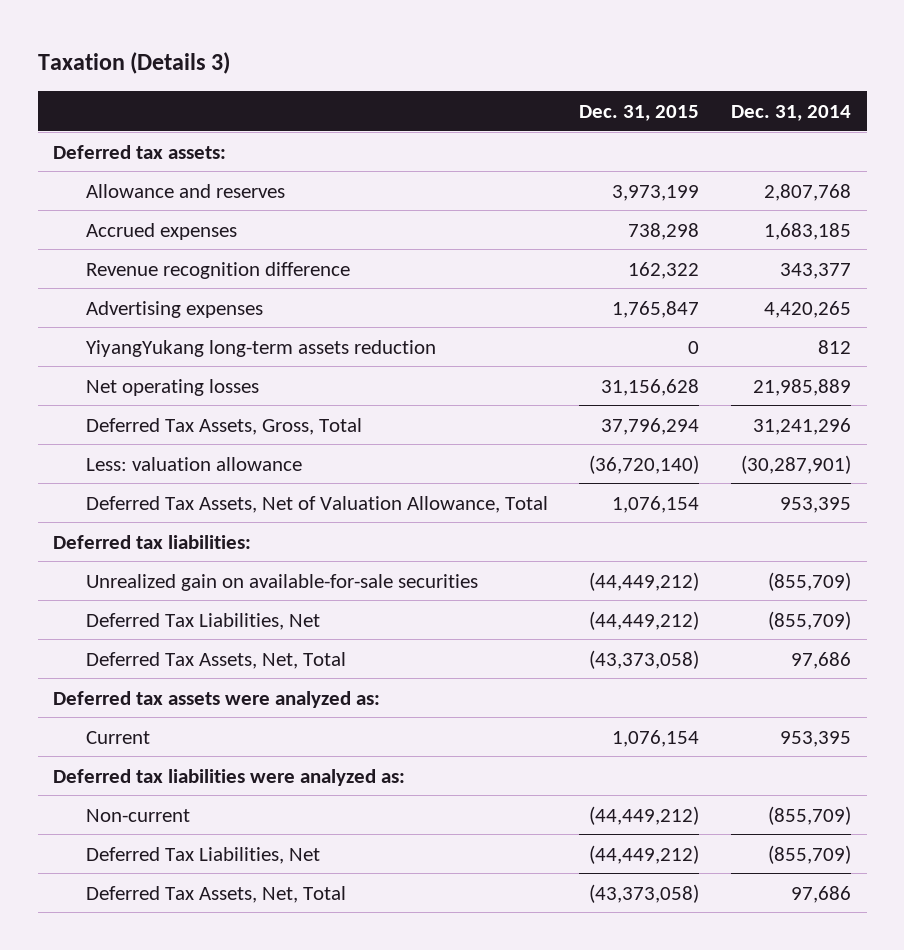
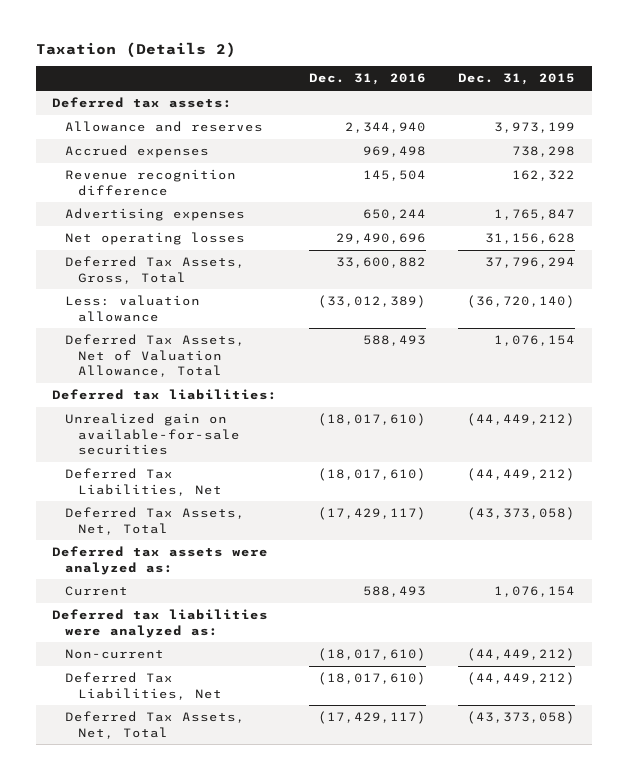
- Taxation (Details 3)
+ Taxation (Details 2)
- | Dec. 31, 2015 | Dec. 31, 2014
+ | Dec. 31, 2016 | Dec. 31, 2015
- YiyangYukang long-term assets reduction | 0 | 812

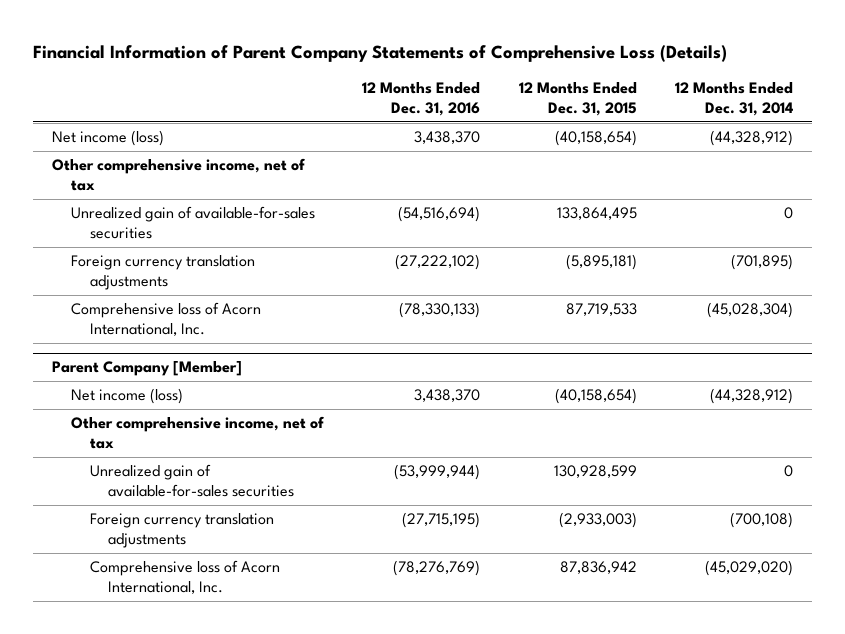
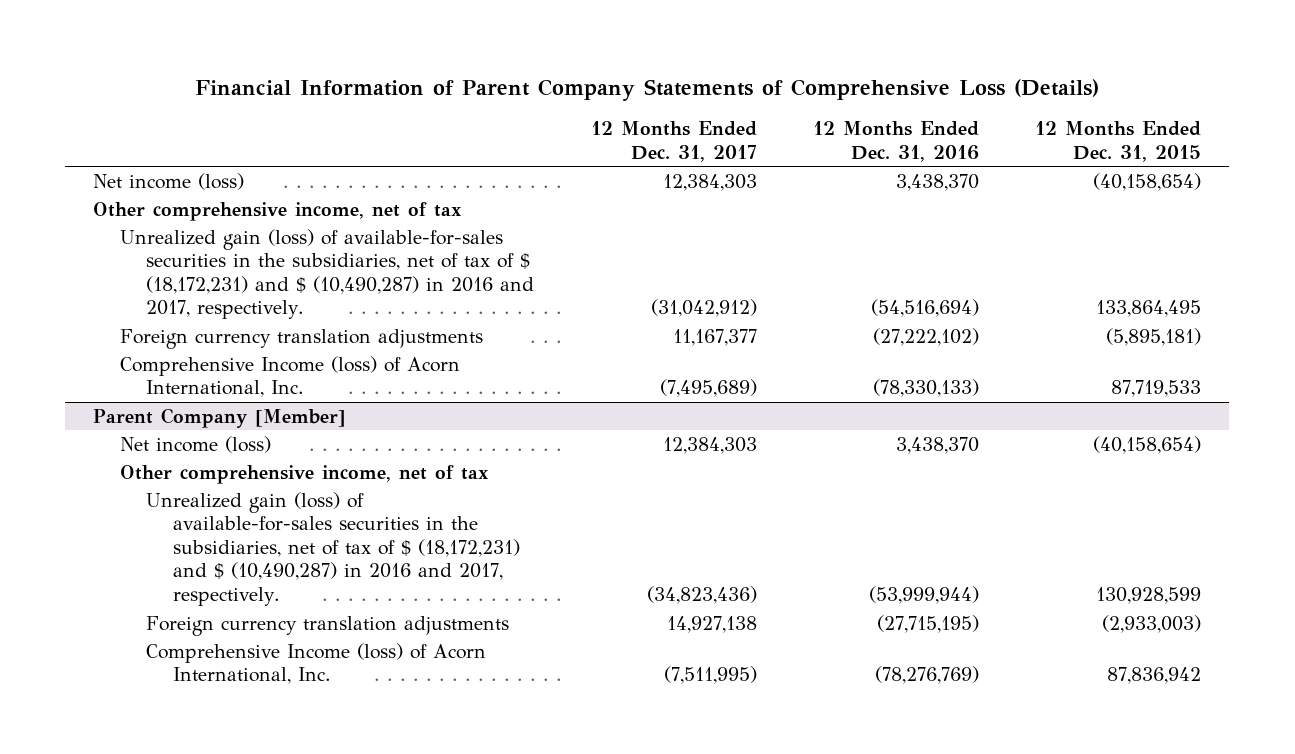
- | 12 Months Ended Dec. 31, 2016 | 12 Months Ended Dec. 31, 2015 | 12 Months Ended Dec. 31, 2014
+ | 12 Months Ended Dec. 31, 2017 | 12 Months Ended Dec. 31, 2016 | 12 Months Ended Dec. 31, 2015
- Unrealized gain of available-for-sales securities | (54,516,694) | 133,864,495 | 0
+ Unrealized gain (loss) of available-for-sales securities in the subsidiaries, net of tax of $ (18,172,231) and $ (10,490,287) in 2016 and 2017, respectively. | (31,042,912) | (54,516,694) | 133,864,495
- Comprehensive loss of Acorn International, Inc. | (78,330,133) | 87,719,533 | (45,028,304)
+ Comprehensive Income (loss) of Acorn International, Inc. | (7,495,689) | (78,330,133) | 87,719,533
@ Parent Company [Member]
- Unrealized gain of available-for-sales securities | (53,999,944) | 130,928,599 | 0
+ Unrealized gain (loss) of available-for-sales securities in the subsidiaries, net of tax of $ (18,172,231) and $ (10,490,287) in 2016 and 2017, respectively. | (34,823,436) | (53,999,944) | 130,928,599
- Comprehensive loss of Acorn International, Inc. | (78,276,769) | 87,836,942 | (45,029,020)
+ Comprehensive Income (loss) of Acorn International, Inc. | (7,511,995) | (78,276,769) | 87,836,942

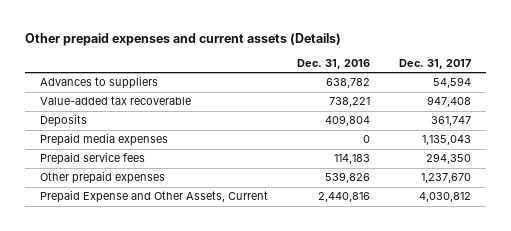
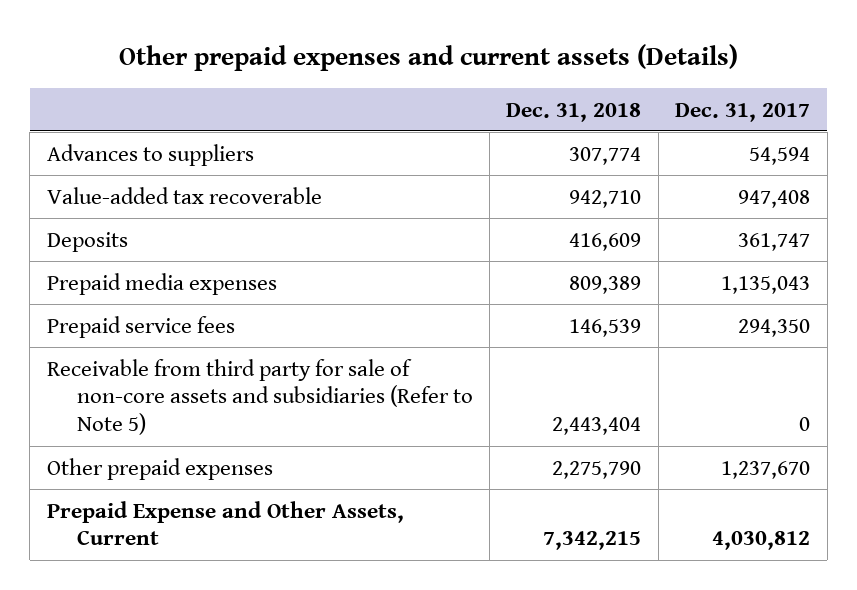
- | Dec. 31, 2016 | Dec. 31, 2017
+ | Dec. 31, 2018 | Dec. 31, 2017
+ Receivable from third party for sale of non-core assets and subsidiaries (Refer to Note 5) | 2,443,404 | 0

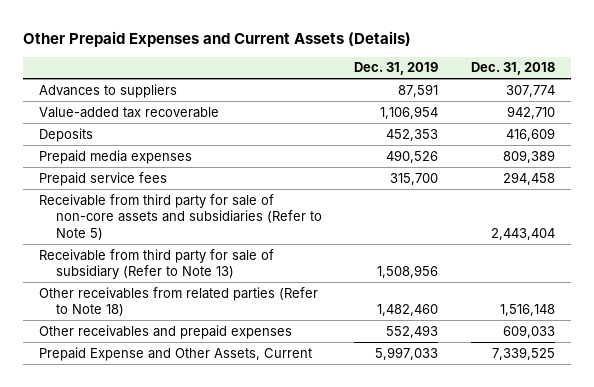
- Other prepaid expenses and current assets (Details)
+ Other Prepaid Expenses and Current Assets (Details)
- | Dec. 31, 2018 | Dec. 31, 2017
+ | Dec. 31, 2019 | Dec. 31, 2018
- Prepaid service fees | 146,539 | 294,350
+ Prepaid service fees | 315,700 | 294,458
- Other prepaid expenses | 2,275,790 | 1,237,670
- Prepaid Expense and Other Assets, Current | 7,342,215 | 4,030,812
+ Receivable from third party for sale of subsidiary (Refer to Note 13) | 1,508,956 |
+ Other receivables from related parties (Refer to Note 18) | 1,482,460 | 1,516,148
+ Other receivables and prepaid expenses | 552,493 | 609,033
+ Prepaid Expense and Other Assets, Current | 5,997,033 | 7,339,525

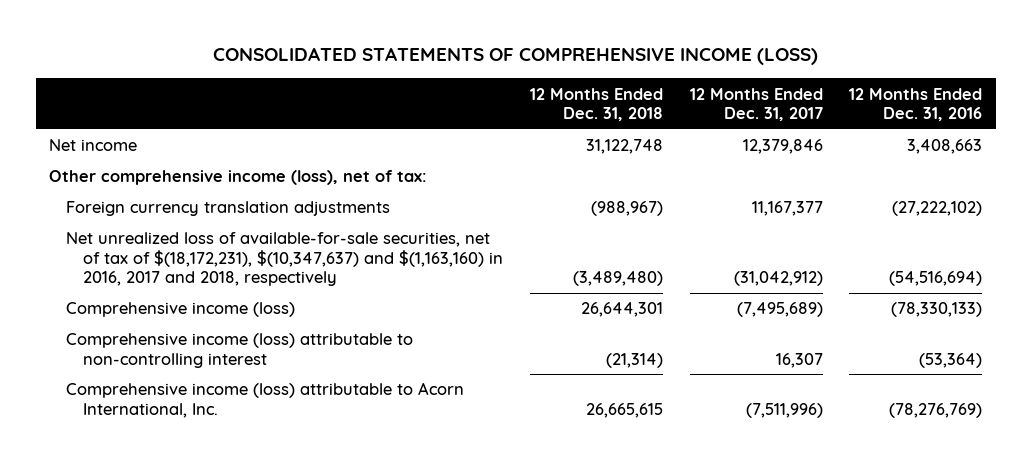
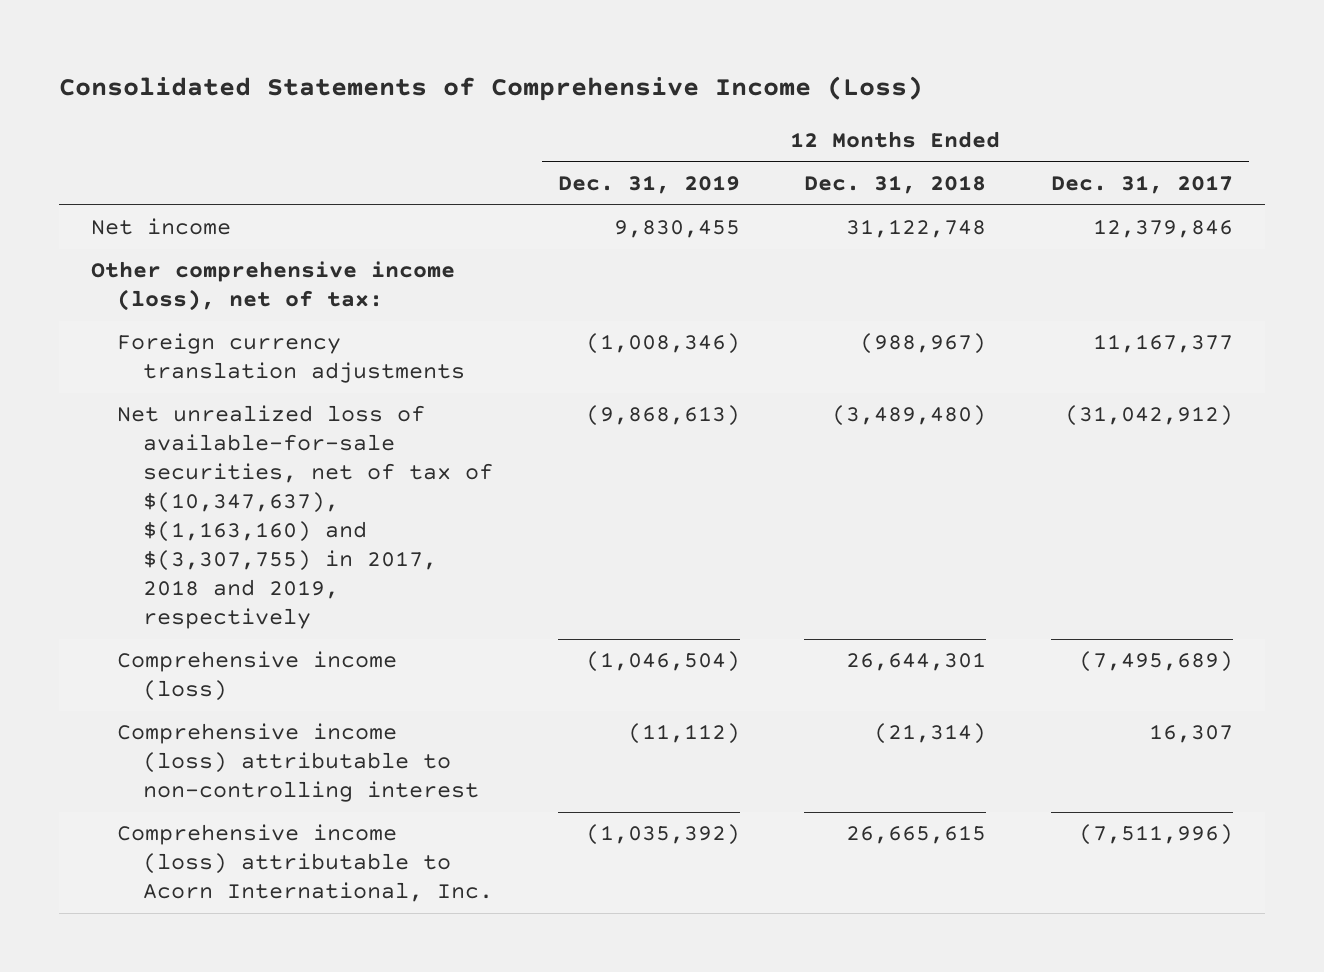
- CONSOLIDATED STATEMENTS OF COMPREHENSIVE INCOME (LOSS)
+ Consolidated Statements of Comprehensive Income (Loss)
- | 12 Months Ended Dec. 31, 2018 | 12 Months Ended Dec. 31, 2017 | 12 Months Ended Dec. 31, 2016
+ | 12 Months Ended Dec. 31, 2019 | 12 Months Ended Dec. 31, 2018 | 12 Months Ended Dec. 31, 2017
- Net unrealized loss of available-for-sale securities, net of tax of $(18,172,231), $(10,347,637) and $(1,163,160) in 2016, 2017 and 2018, respectively | (3,489,480) | (31,042,912) | (54,516,694)
+ Net unrealized loss of available-for-sale securities, net of tax of $(10,347,637), $(1,163,160) and $(3,307,755) in 2017, 2018 and 2019, respectively | (9,868,613) | (3,489,480) | (31,042,912)

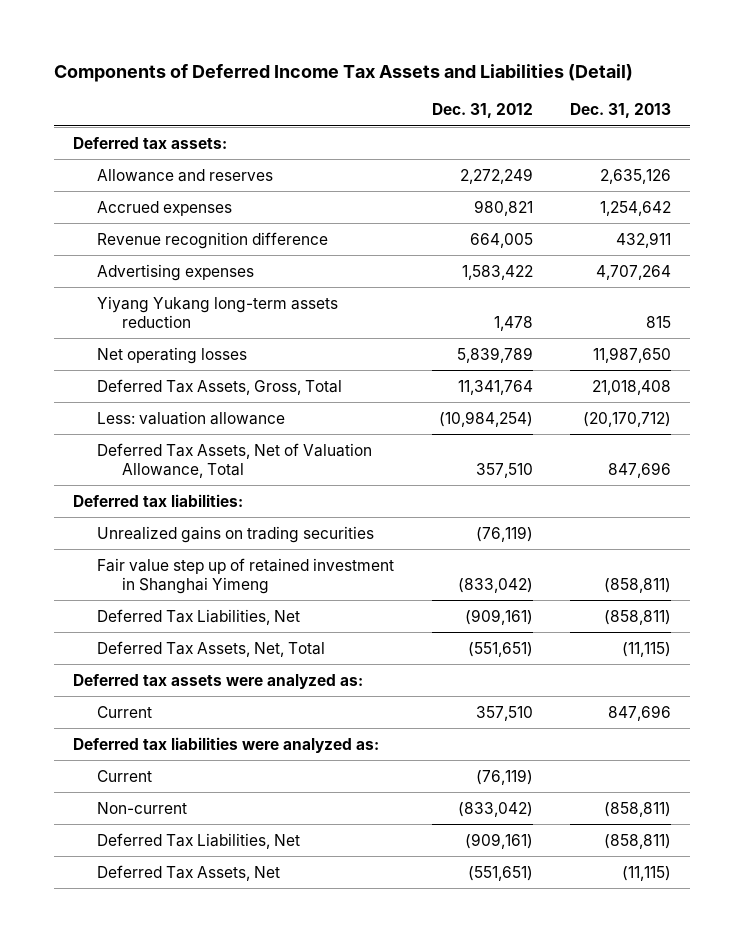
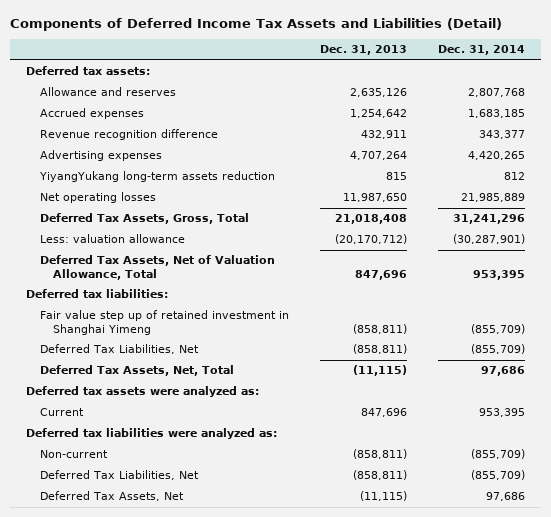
- | Dec. 31, 2012 | Dec. 31, 2013
+ | Dec. 31, 2013 | Dec. 31, 2014
- Yiyang Yukang long-term assets reduction | 1,478 | 815
+ YiyangYukang long-term assets reduction | 815 | 812
- Unrealized gains on trading securities | (76,119) |
- Current | (76,119) |

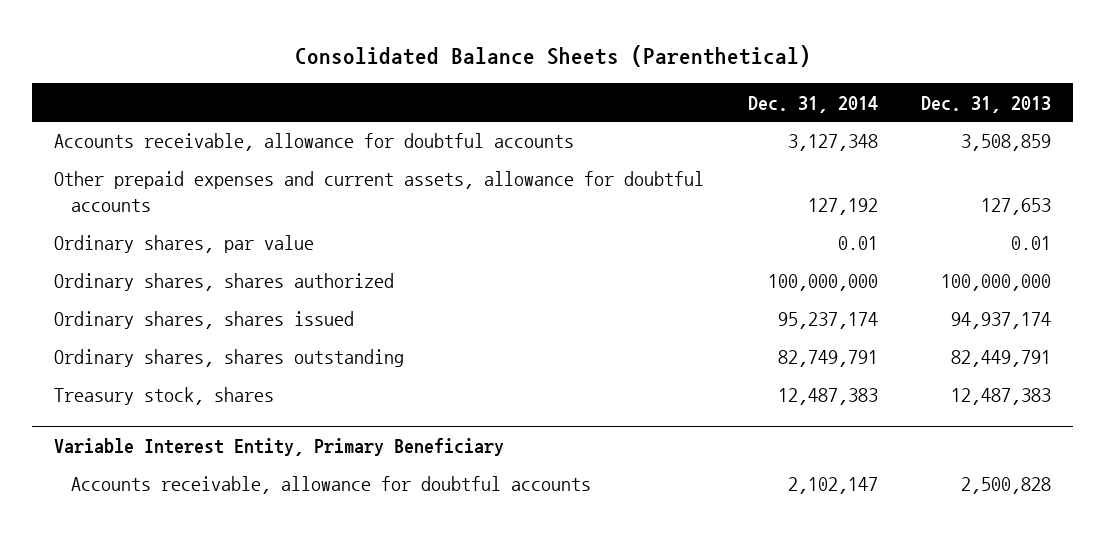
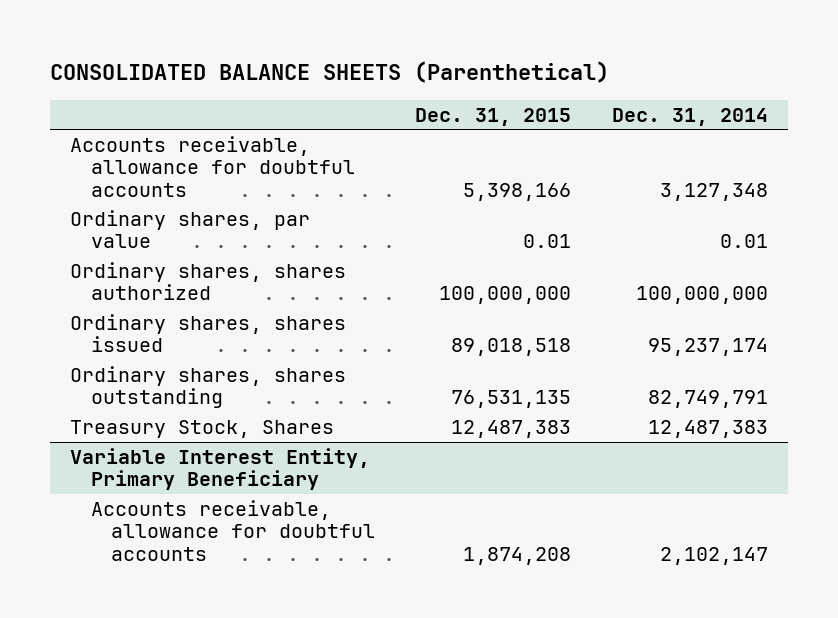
- Consolidated Balance Sheets (Parenthetical)
+ CONSOLIDATED BALANCE SHEETS (Parenthetical)
- | Dec. 31, 2014 | Dec. 31, 2013
+ | Dec. 31, 2015 | Dec. 31, 2014
- Other prepaid expenses and current assets, allowance for doubtful accounts | 127,192 | 127,653
- Treasury stock, shares | 12,487,383 | 12,487,383
+ Treasury Stock, Shares | 12,487,383 | 12,487,383

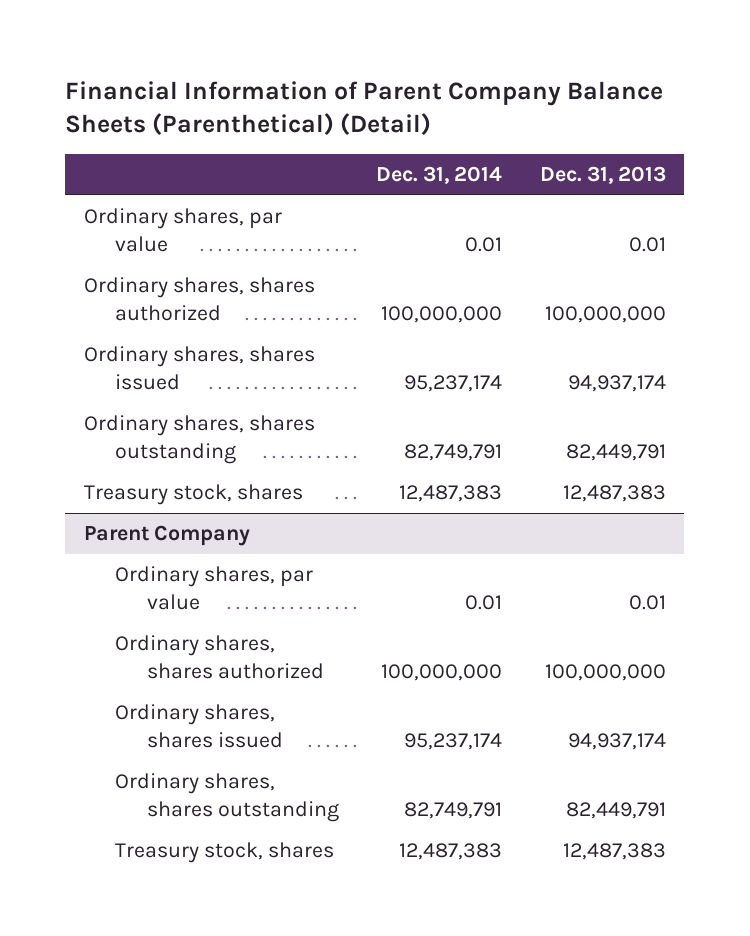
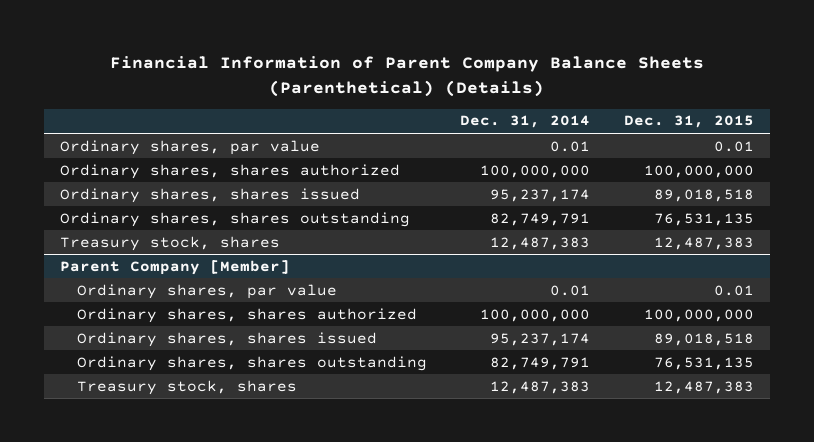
- Financial Information of Parent Company Balance Sheets (Parenthetical) (Detail)
+ Financial Information of Parent Company Balance Sheets (Parenthetical) (Details)
- | Dec. 31, 2014 | Dec. 31, 2013
+ | Dec. 31, 2014 | Dec. 31, 2015
- Parent Company
+ Parent Company [Member]

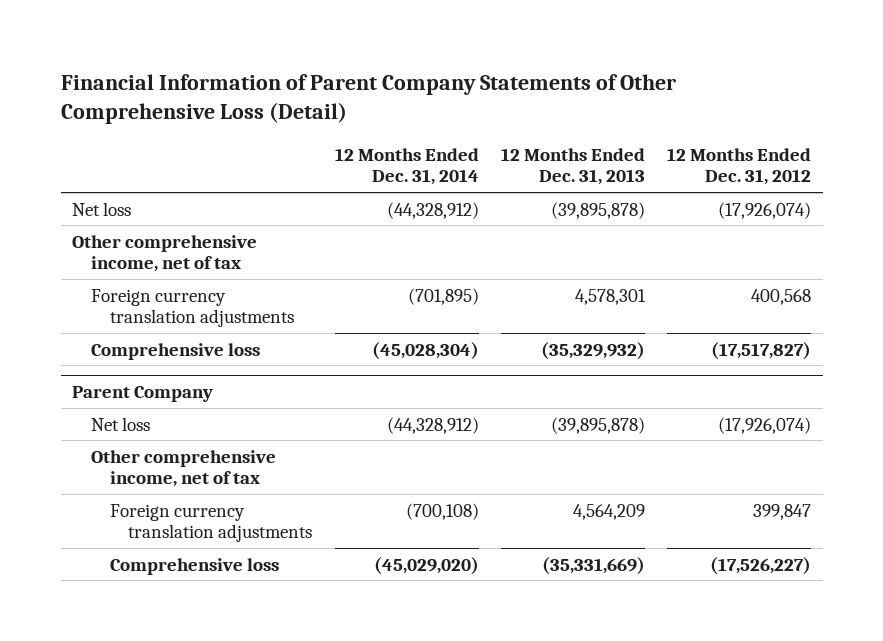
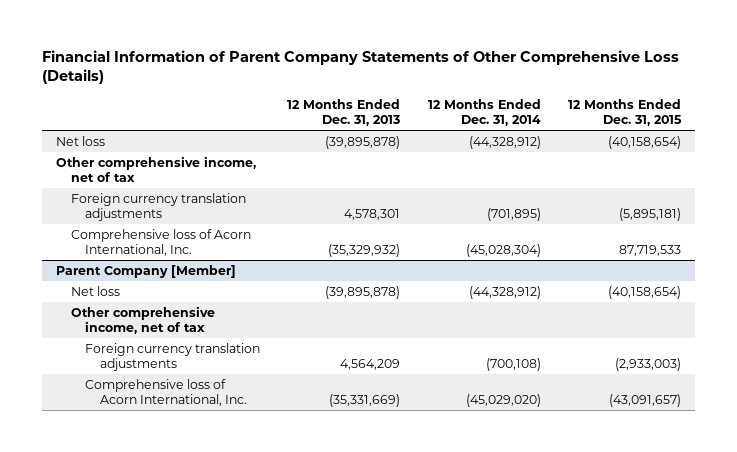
- Financial Information of Parent Company Statements of Other Comprehensive Loss (Detail)
+ Financial Information of Parent Company Statements of Other Comprehensive Loss (Details)
- | 12 Months Ended Dec. 31, 2014 | 12 Months Ended Dec. 31, 2013 | 12 Months Ended Dec. 31, 2012
+ | 12 Months Ended Dec. 31, 2013 | 12 Months Ended Dec. 31, 2014 | 12 Months Ended Dec. 31, 2015
- Comprehensive loss | (45,028,304) | (35,329,932) | (17,517,827)
- Parent Company
+ Comprehensive loss of Acorn International, Inc. | (35,329,932) | (45,028,304) | 87,719,533
+ Parent Company [Member]
- Comprehensive loss | (45,029,020) | (35,331,669) | (17,526,227)
+ Comprehensive loss of Acorn International, Inc. | (35,331,669) | (45,029,020) | (43,091,657)

